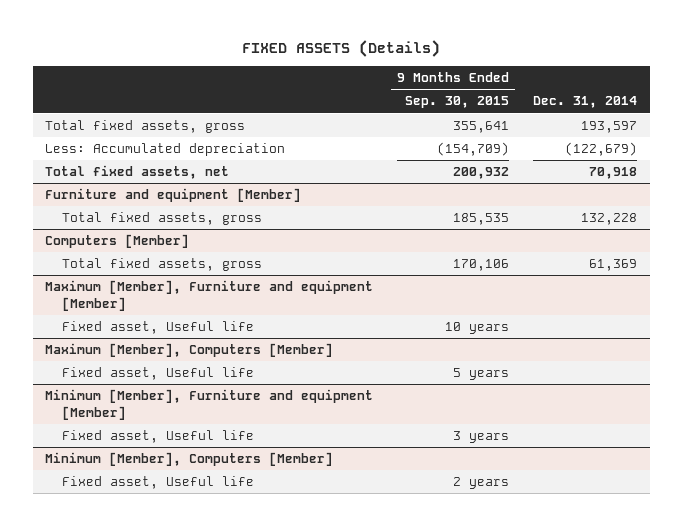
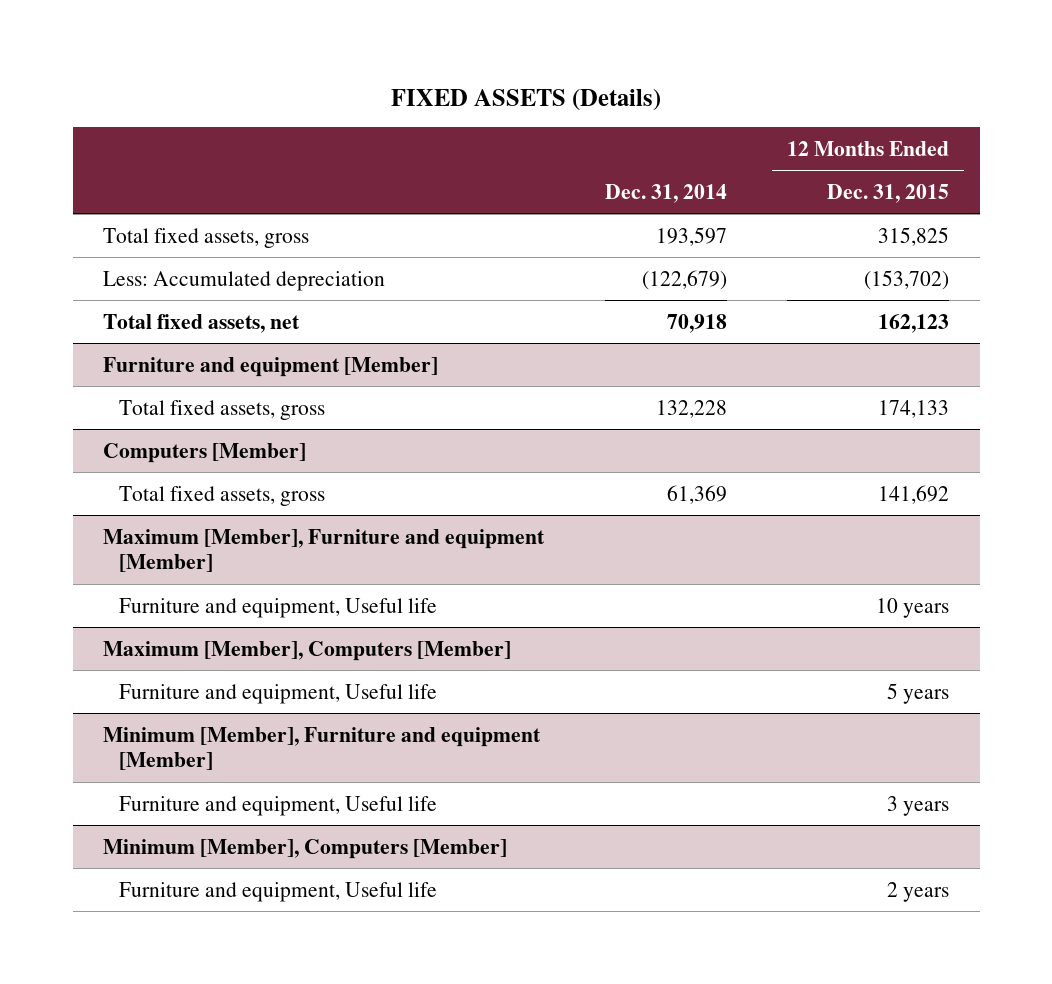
- | 9 Months Ended Sep. 30, 2015 | Dec. 31, 2014
+ | Dec. 31, 2014 | 12 Months Ended Dec. 31, 2015
@ Maximum [Member], Furniture and equipment [Member]
- Fixed asset, Useful life | 10 years |
+ Furniture and equipment, Useful life | | 10 years
@ Maximum [Member], Computers [Member]
- Fixed asset, Useful life | 5 years |
+ Furniture and equipment, Useful life | | 5 years
@ Minimum [Member], Furniture and equipment [Member]
- Fixed asset, Useful life | 3 years |
+ Furniture and equipment, Useful life | | 3 years
@ Minimum [Member], Computers [Member]
- Fixed asset, Useful life | 2 years |
+ Furniture and equipment, Useful life | | 2 years

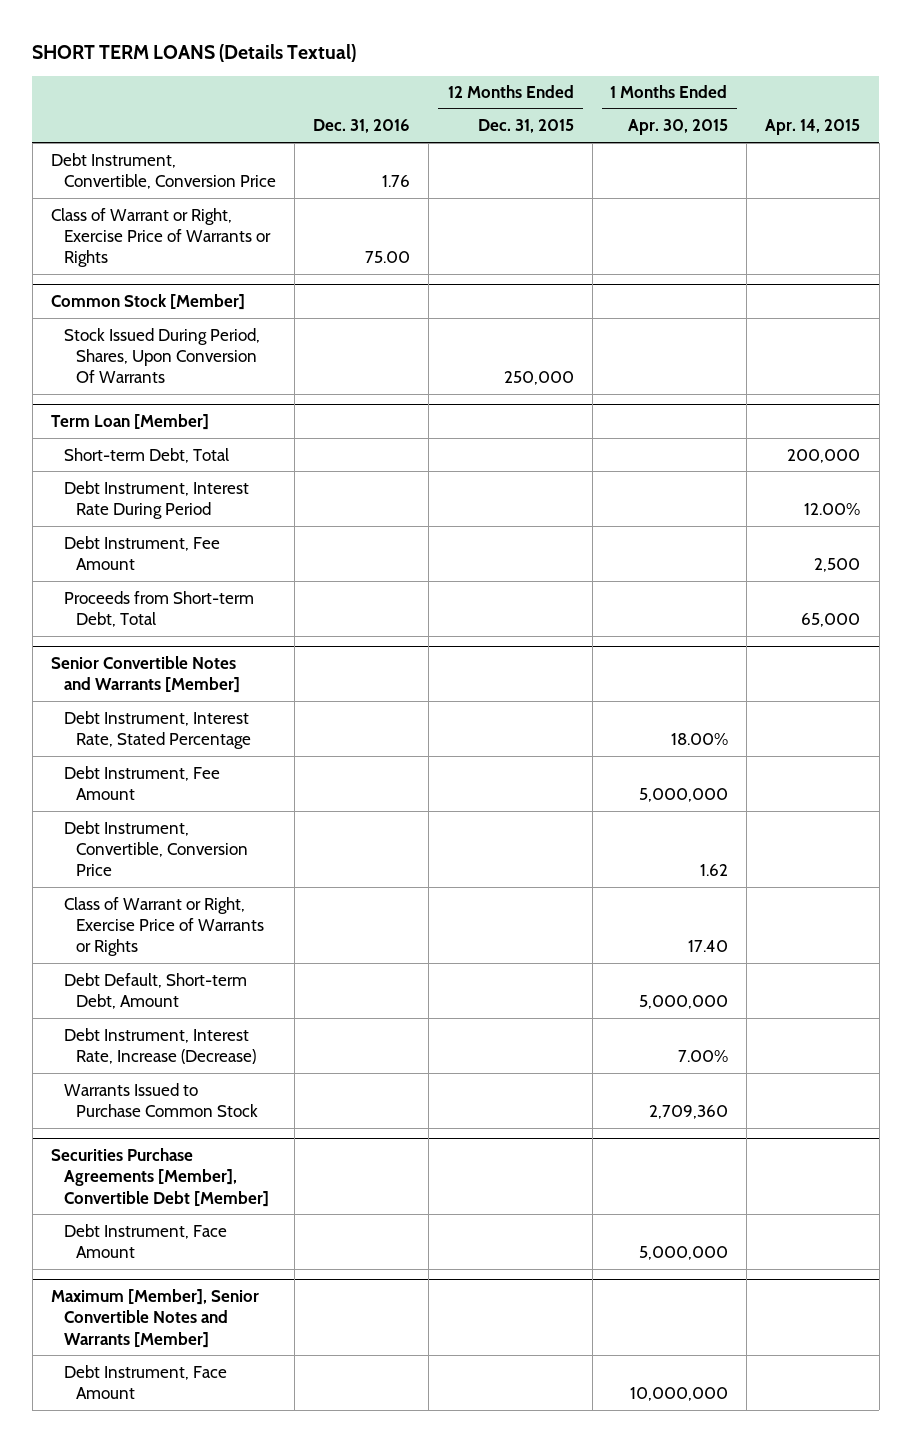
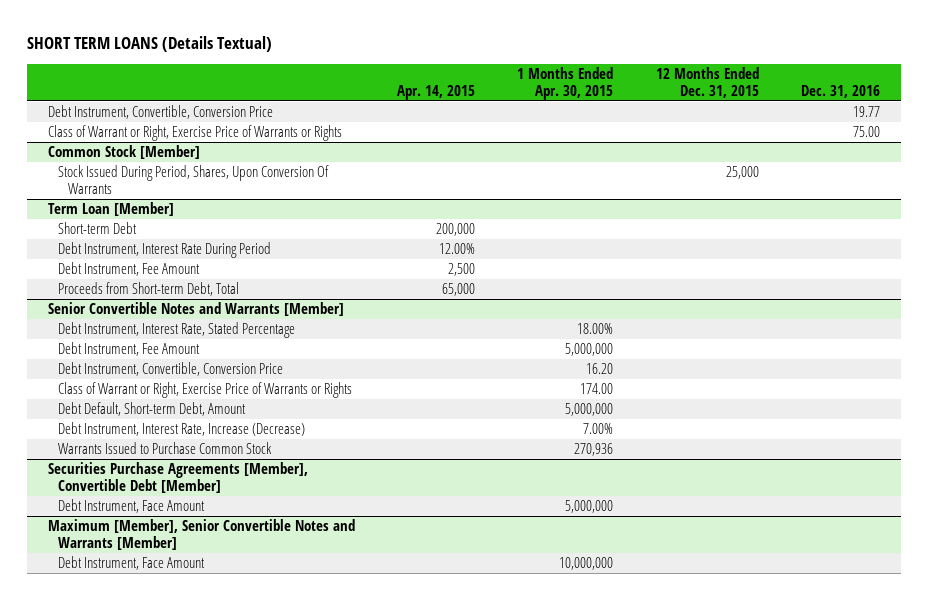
- | Dec. 31, 2016 | 12 Months Ended Dec. 31, 2015 | 1 Months Ended Apr. 30, 2015 | Apr. 14, 2015
+ | Apr. 14, 2015 | 1 Months Ended Apr. 30, 2015 | 12 Months Ended Dec. 31, 2015 | Dec. 31, 2016
- Debt Instrument, Convertible, Conversion Price | 1.76 | | |
+ Debt Instrument, Convertible, Conversion Price | | | | 19.77
@ Common Stock [Member]
- Stock Issued During Period, Shares, Upon Conversion Of Warrants | | 250,000 | |
+ Stock Issued During Period, Shares, Upon Conversion Of Warrants | | | 25,000 |
@ Term Loan [Member]
- Short-term Debt, Total | | | | 200,000
+ Short-term Debt | 200,000 | | |
@ Senior Convertible Notes and Warrants [Member]
- Debt Instrument, Convertible, Conversion Price | | | 1.62 |
- Class of Warrant or Right, Exercise Price of Warrants or Rights | | | 17.40 |
+ Debt Instrument, Convertible, Conversion Price | | 16.20 | |
+ Class of Warrant or Right, Exercise Price of Warrants or Rights | | 174.00 | |
- Warrants Issued to Purchase Common Stock | | | 2,709,360 |
+ Warrants Issued to Purchase Common Stock | | 270,936 | |

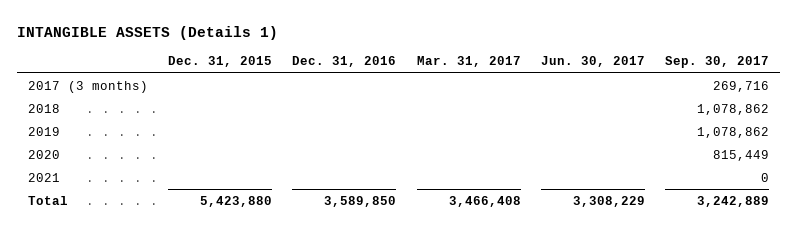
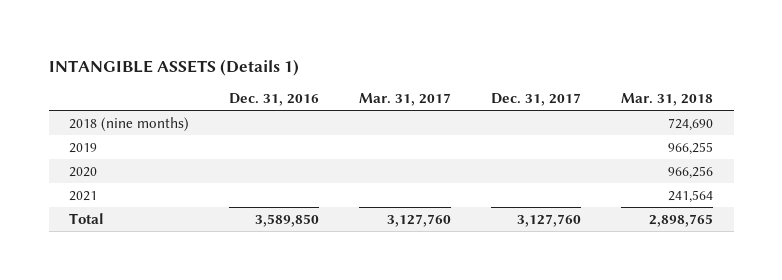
- | Dec. 31, 2015 | Dec. 31, 2016 | Mar. 31, 2017 | Jun. 30, 2017 | Sep. 30, 2017
+ | Dec. 31, 2016 | Mar. 31, 2017 | Dec. 31, 2017 | Mar. 31, 2018
- 2017 (3 months) | | | | | 269,716
- 2018 | | | | | 1,078,862
+ 2018 (nine months) | | | | 724,690
- Total | 5,423,880 | 3,589,850 | 3,466,408 | 3,308,229 | 3,242,889
+ Total | 3,589,850 | 3,127,760 | 3,127,760 | 2,898,765

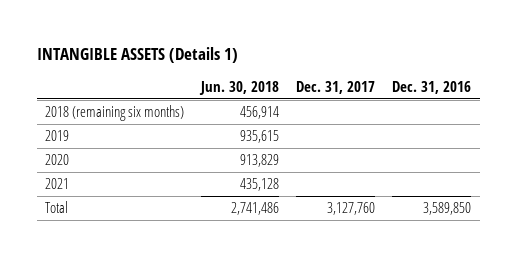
- | Dec. 31, 2016 | Mar. 31, 2017 | Dec. 31, 2017 | Mar. 31, 2018
+ | Jun. 30, 2018 | Dec. 31, 2017 | Dec. 31, 2016
- 2018 (nine months) | | | | 724,690
+ 2018 (remaining six months) | 456,914 | |

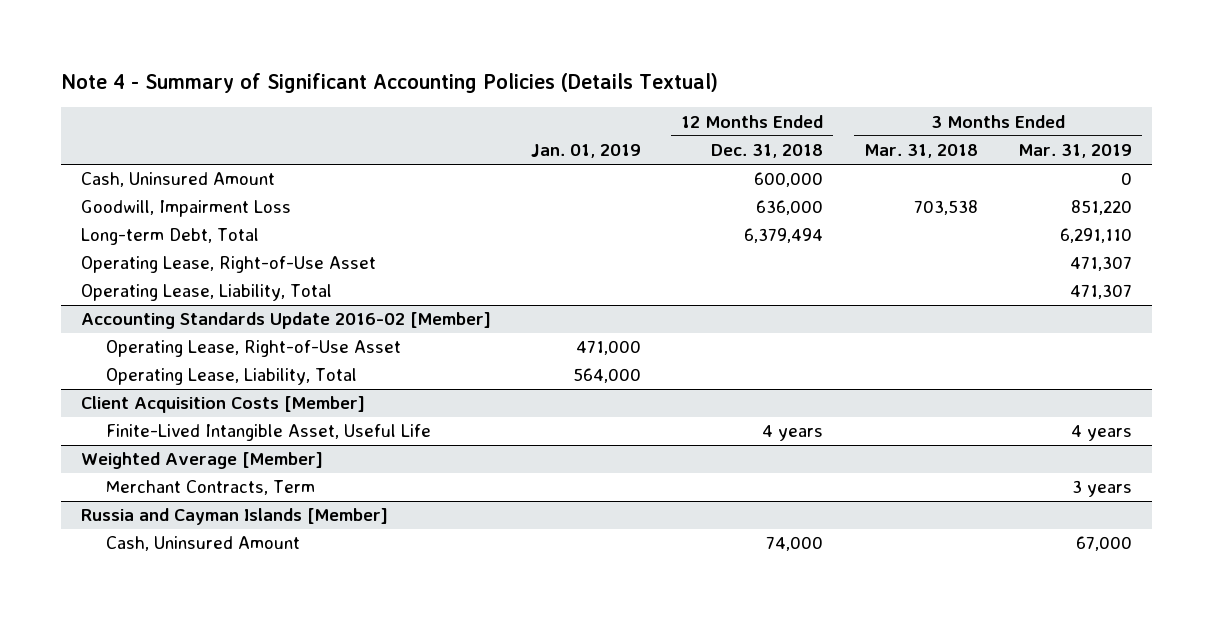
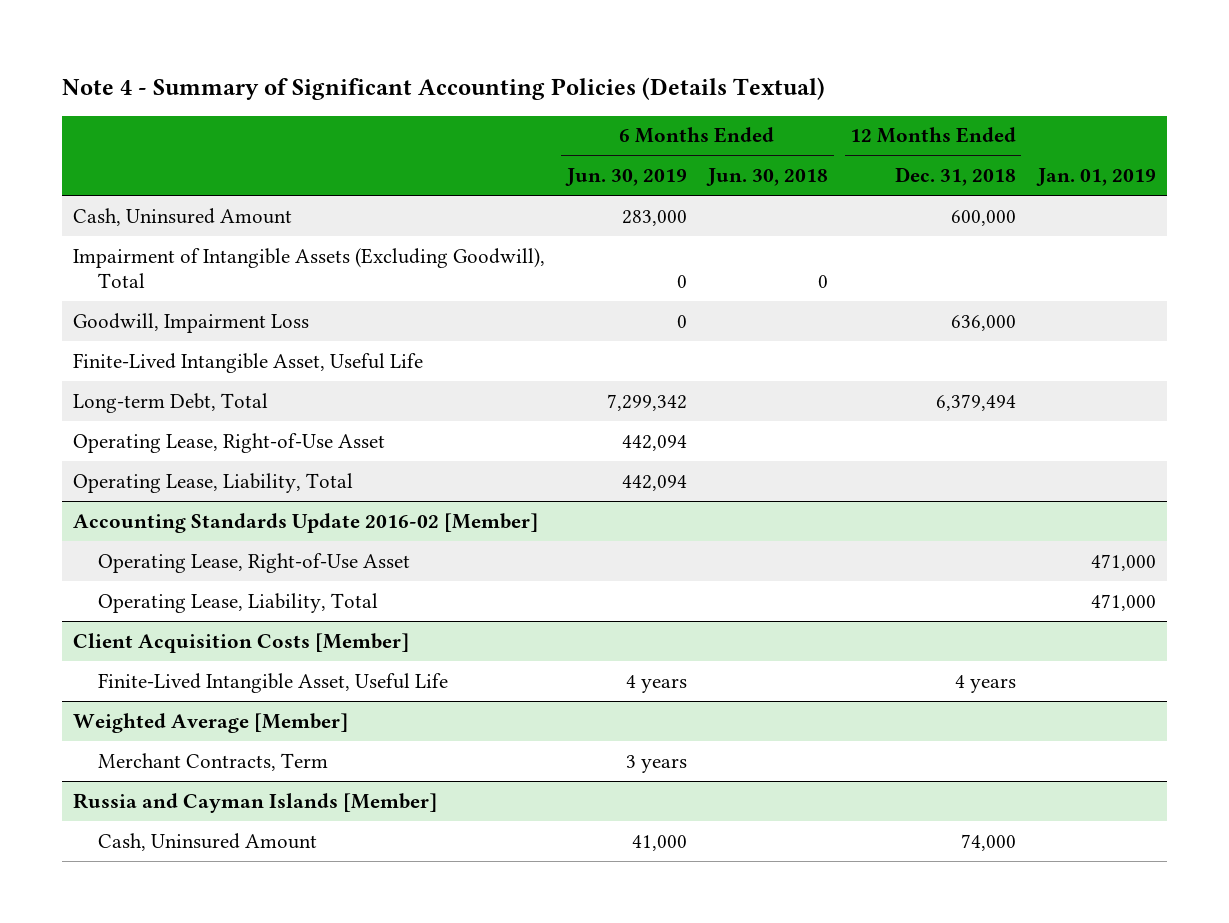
- | Jan. 01, 2019 | 12 Months Ended Dec. 31, 2018 | 3 Months Ended Mar. 31, 2018 | 3 Months Ended Mar. 31, 2019
+ | 6 Months Ended Jun. 30, 2019 | 6 Months Ended Jun. 30, 2018 | 12 Months Ended Dec. 31, 2018 | Jan. 01, 2019
+ Impairment of Intangible Assets (Excluding Goodwill), Total | 0 | 0 | |
+ Finite-Lived Intangible Asset, Useful Life
@ Accounting Standards Update 2016-02 [Member]
- Operating Lease, Liability, Total | 564,000 | | |
+ Operating Lease, Liability, Total | | | | 471,000

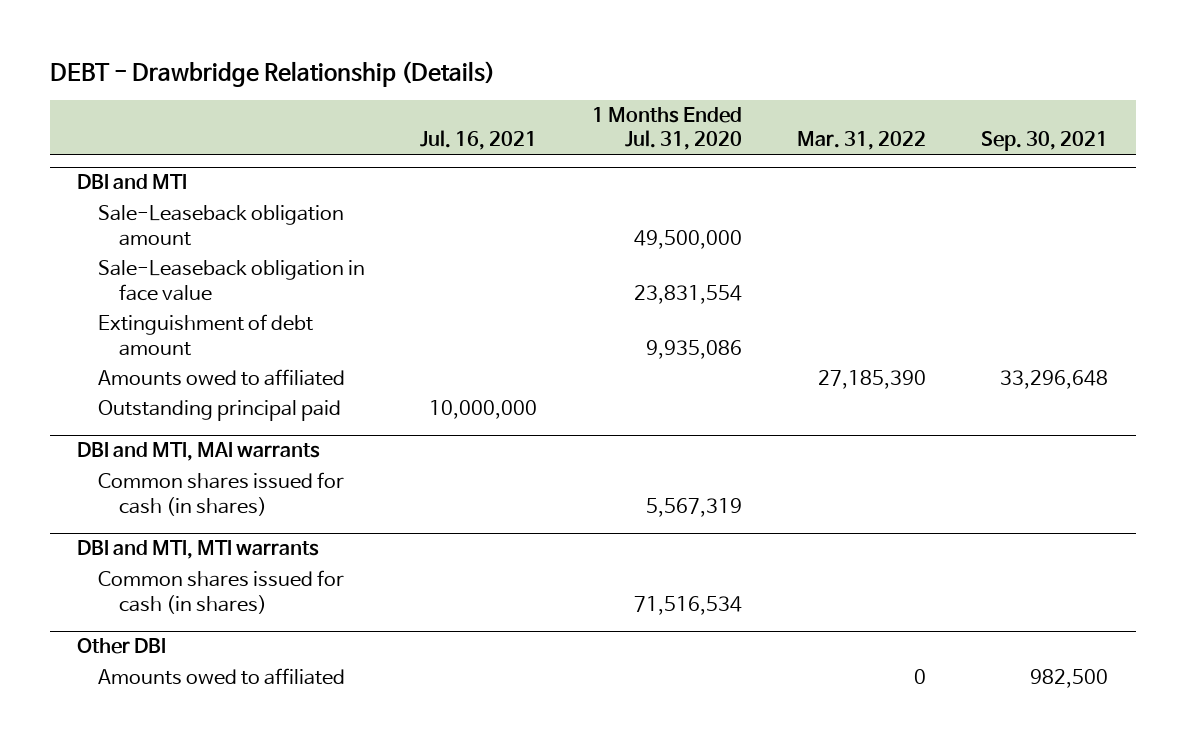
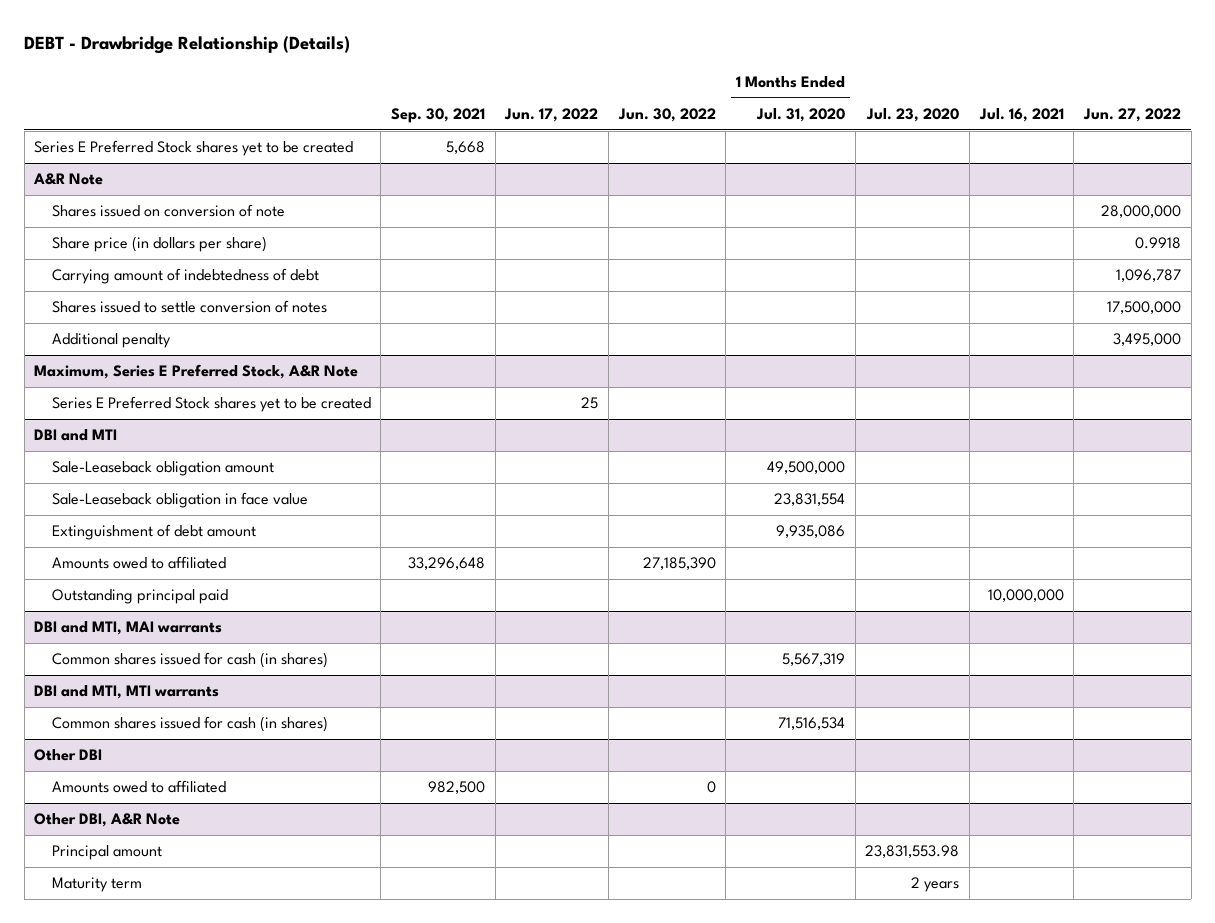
- | Jul. 16, 2021 | 1 Months Ended Jul. 31, 2020 | Mar. 31, 2022 | Sep. 30, 2021
+ | Sep. 30, 2021 | Jun. 17, 2022 | Jun. 30, 2022 | 1 Months Ended Jul. 31, 2020 | Jul. 23, 2020 | Jul. 16, 2021 | Jun. 27, 2022
+ Series E Preferred Stock shares yet to be created | 5,668 | | | | | |
+ A&R Note
+ Shares issued on conversion of note | | | | | | | 28,000,000
+ Share price (in dollars per share) | | | | | | | 0.9918
+ Carrying amount of indebtedness of debt | | | | | | | 1,096,787
+ Shares issued to settle conversion of notes | | | | | | | 17,500,000
+ Additional penalty | | | | | | | 3,495,000
+ Maximum, Series E Preferred Stock, A&R Note
+ Series E Preferred Stock shares yet to be created | | 25 | | | | |
+ Other DBI, A&R Note
+ Principal amount | | | | | 23,831,553.98 | |
+ Maturity term | | | | | 2 years | |

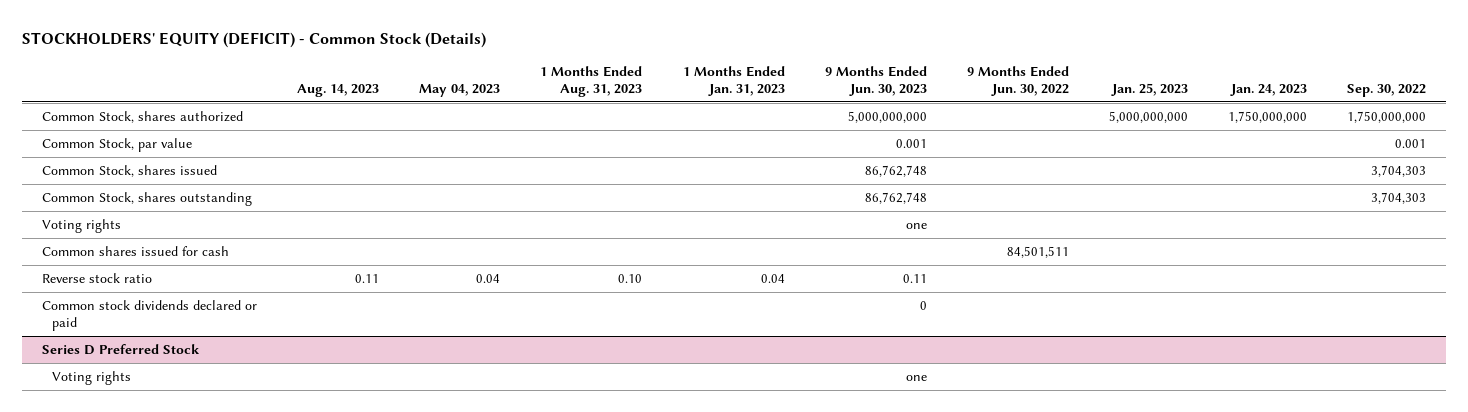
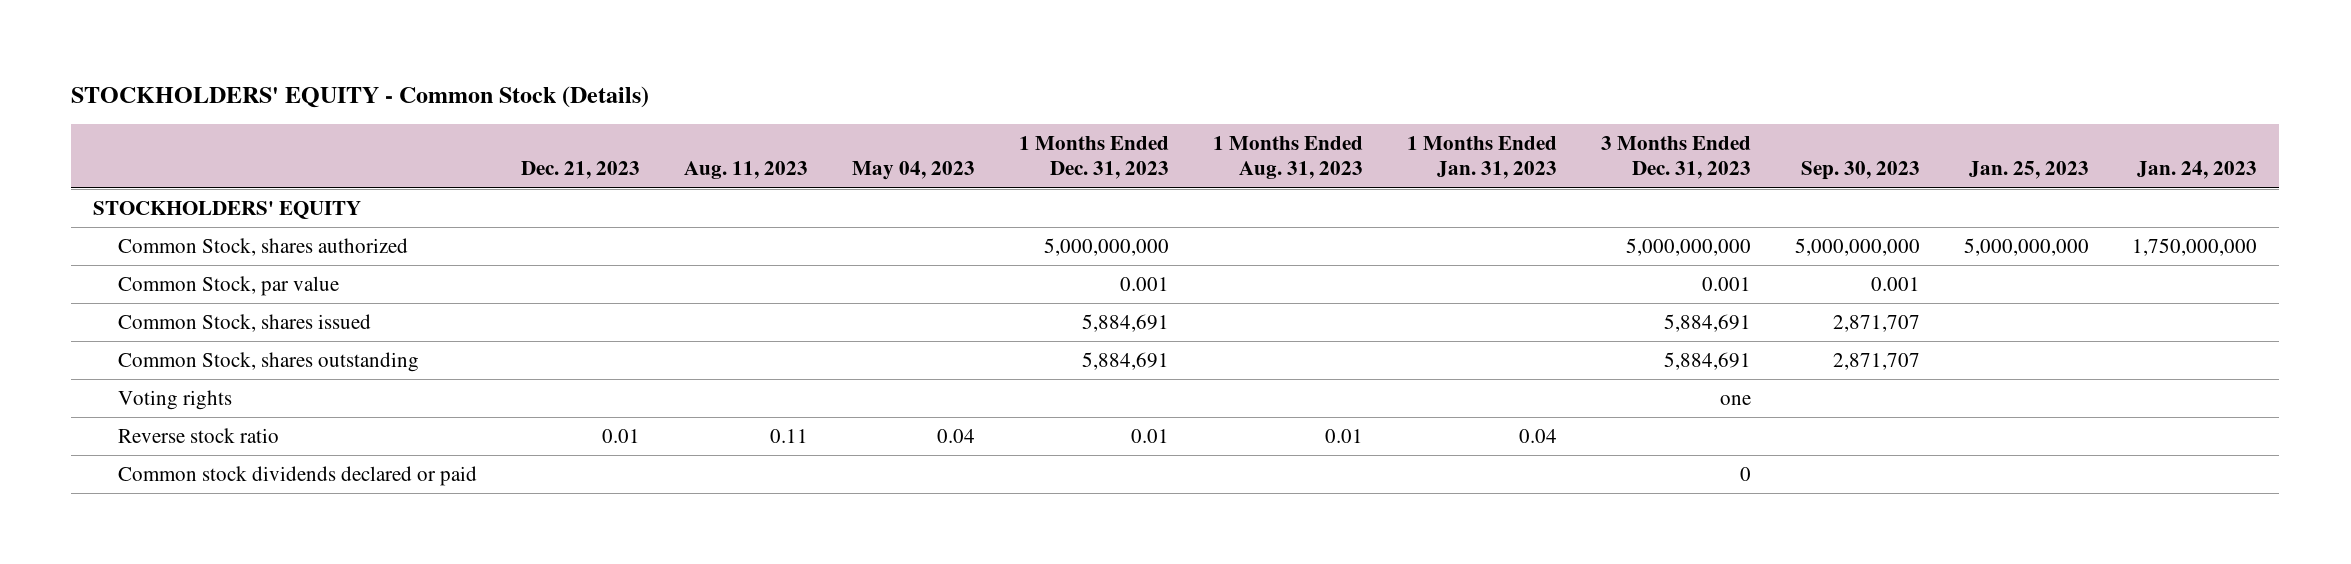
- STOCKHOLDERS' EQUITY (DEFICIT) - Common Stock (Details)
+ STOCKHOLDERS' EQUITY - Common Stock (Details)
- | Aug. 14, 2023 | May 04, 2023 | 1 Months Ended Aug. 31, 2023 | 1 Months Ended Jan. 31, 2023 | 9 Months Ended Jun. 30, 2023 | 9 Months Ended Jun. 30, 2022 | Jan. 25, 2023 | Jan. 24, 2023 | Sep. 30, 2022
+ | Dec. 21, 2023 | Aug. 11, 2023 | May 04, 2023 | 1 Months Ended Dec. 31, 2023 | 1 Months Ended Aug. 31, 2023 | 1 Months Ended Jan. 31, 2023 | 3 Months Ended Dec. 31, 2023 | Sep. 30, 2023 | Jan. 25, 2023 | Jan. 24, 2023
+ STOCKHOLDERS' EQUITY
- Common shares issued for cash | | | | | | 84,501,511 | | |
- Reverse stock ratio | 0.11 | 0.04 | 0.10 | 0.04 | 0.11 | | | |
+ Reverse stock ratio | 0.01 | 0.11 | 0.04 | 0.01 | 0.01 | 0.04 | | | |
- Series D Preferred Stock
- Voting rights | | | | | one | | | |

